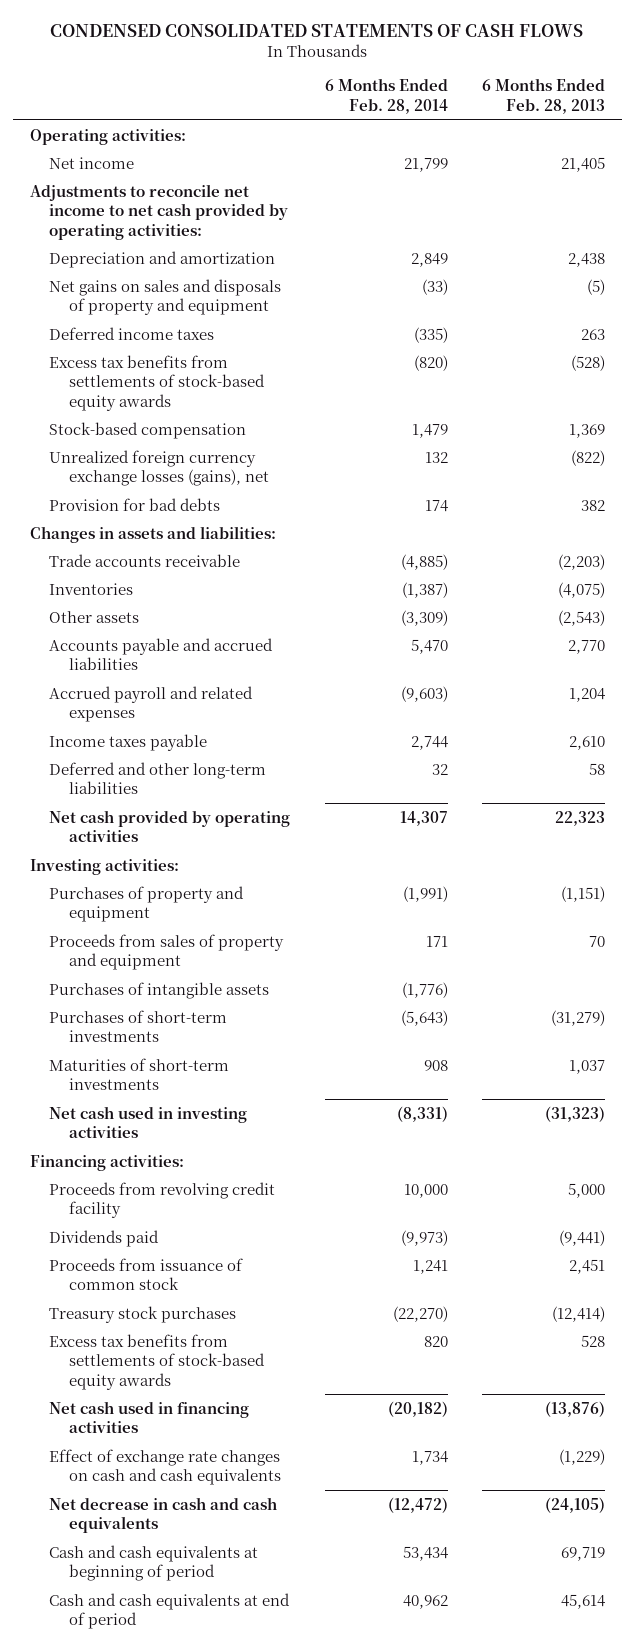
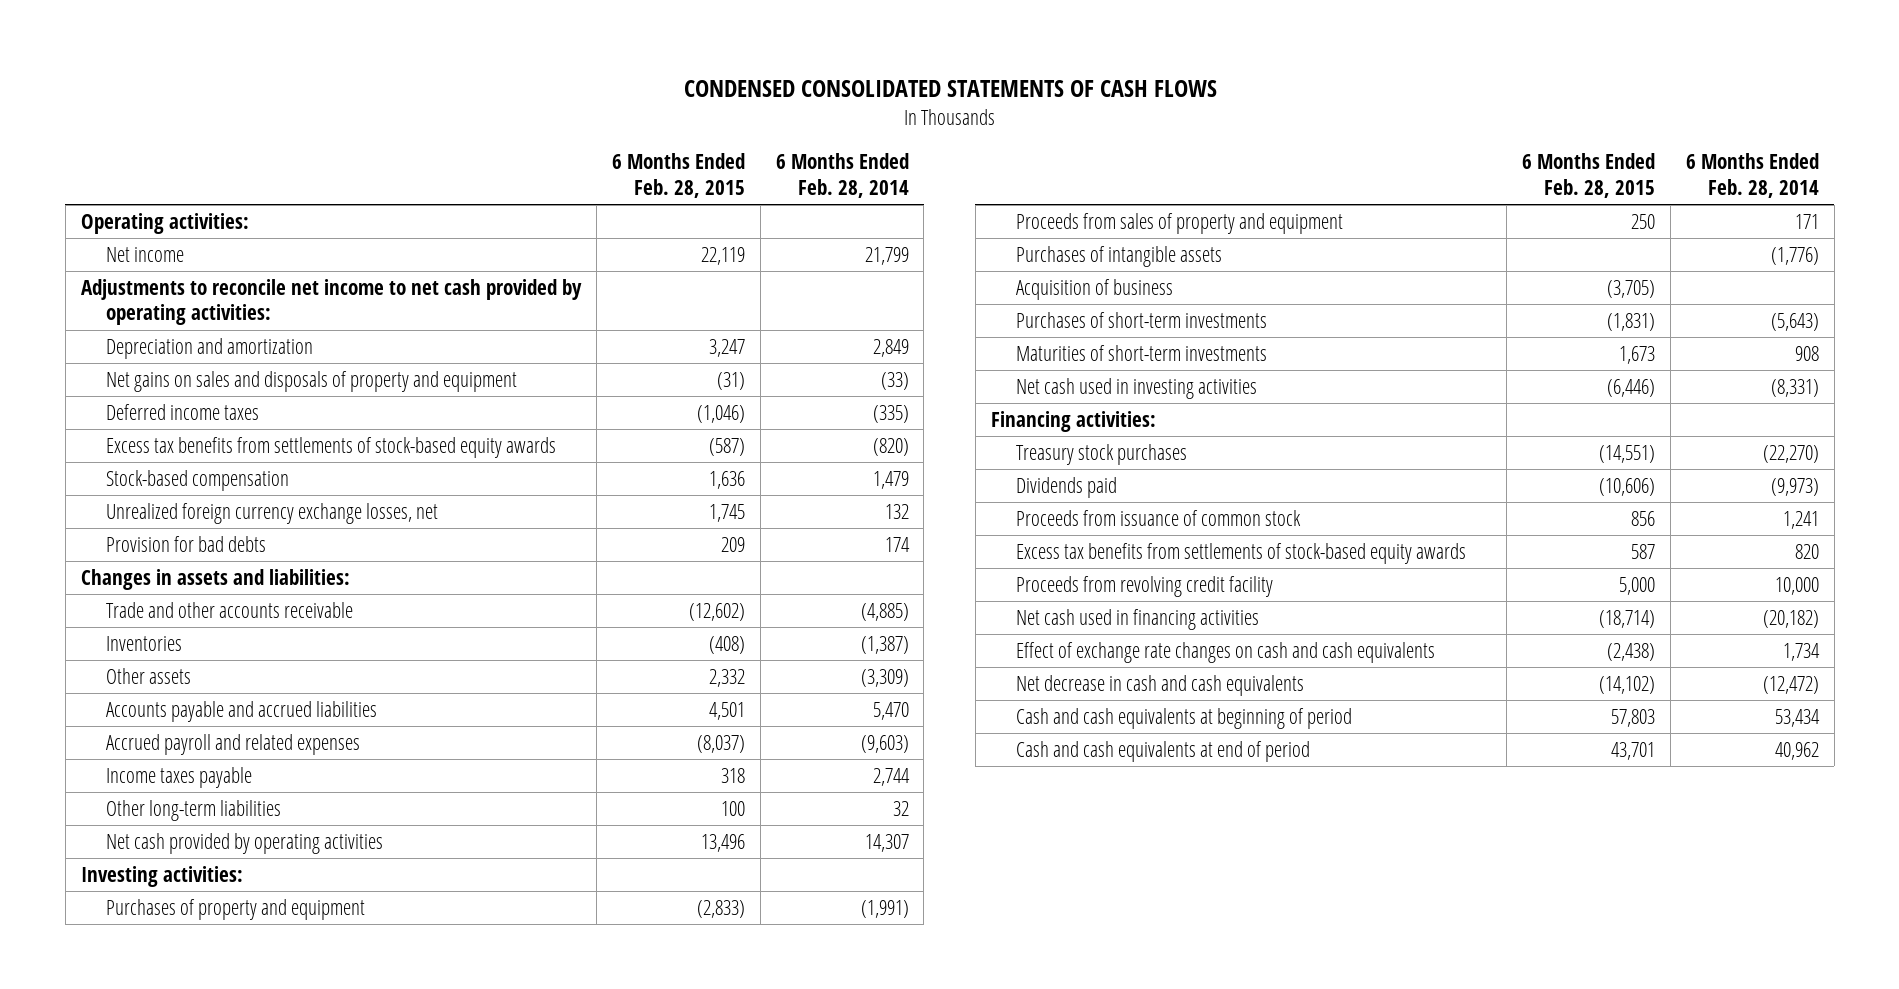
- | 6 Months Ended Feb. 28, 2014 | 6 Months Ended Feb. 28, 2013
+ | 6 Months Ended Feb. 28, 2015 | 6 Months Ended Feb. 28, 2014
- Unrealized foreign currency exchange losses (gains), net | 132 | (822)
+ Unrealized foreign currency exchange losses, net | 1,745 | 132
- Trade accounts receivable | (4,885) | (2,203)
+ Trade and other accounts receivable | (12,602) | (4,885)
- Deferred and other long-term liabilities | 32 | 58
+ Other long-term liabilities | 100 | 32
+ Acquisition of business | (3,705) |
moved up: Treasury stock purchases | (14,551) | (22,270)
moved down: Proceeds from revolving credit facility | 5,000 | 10,000

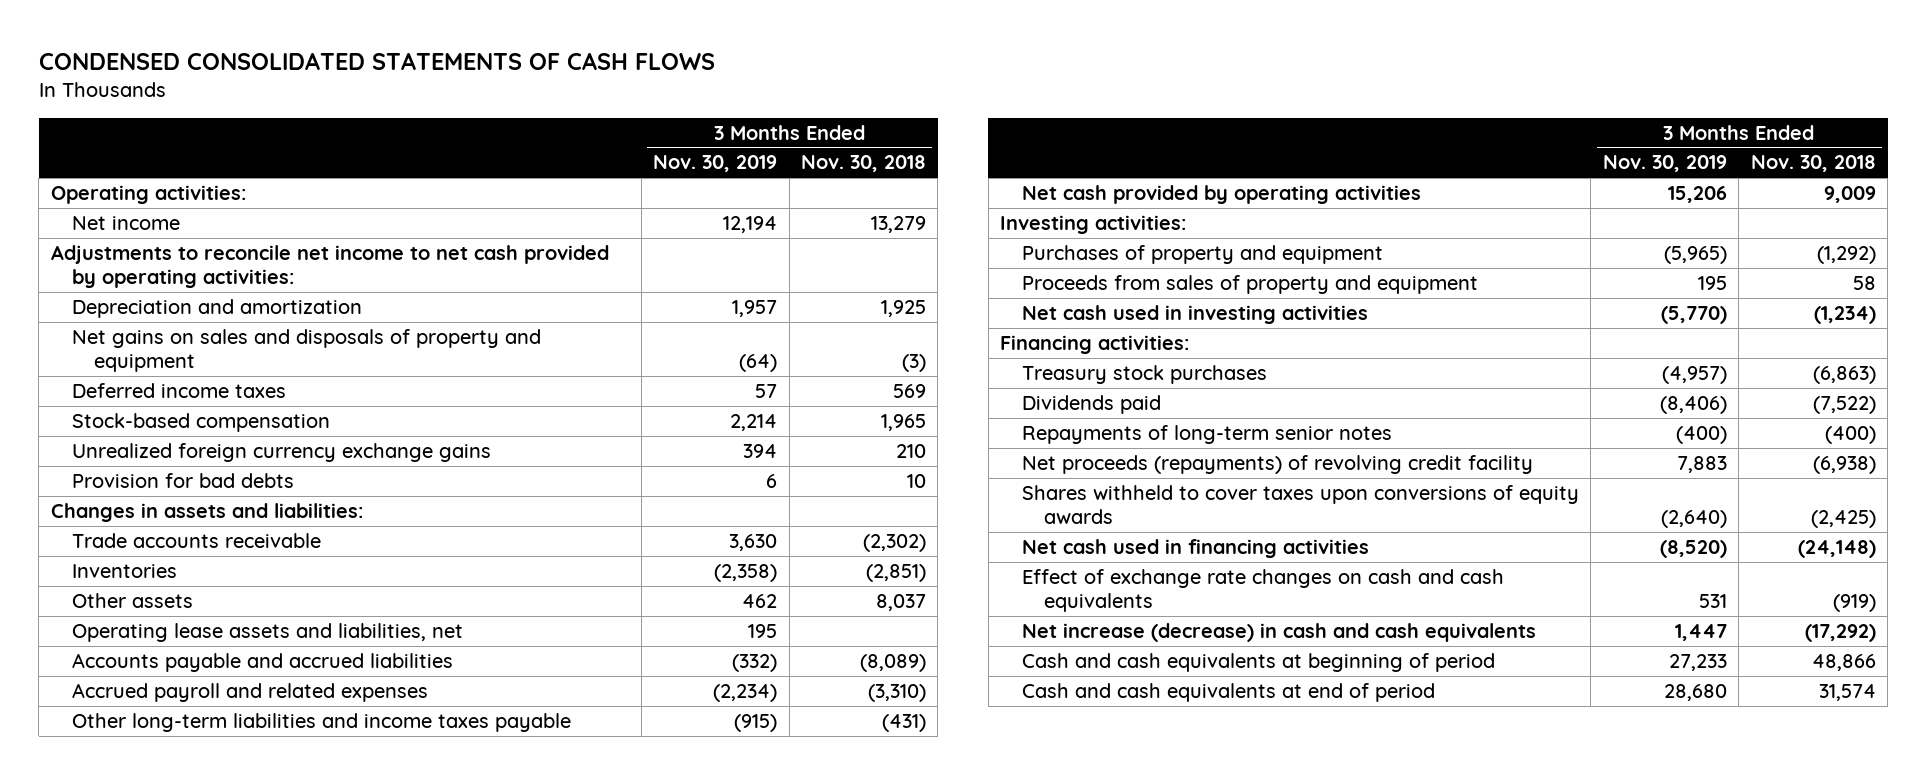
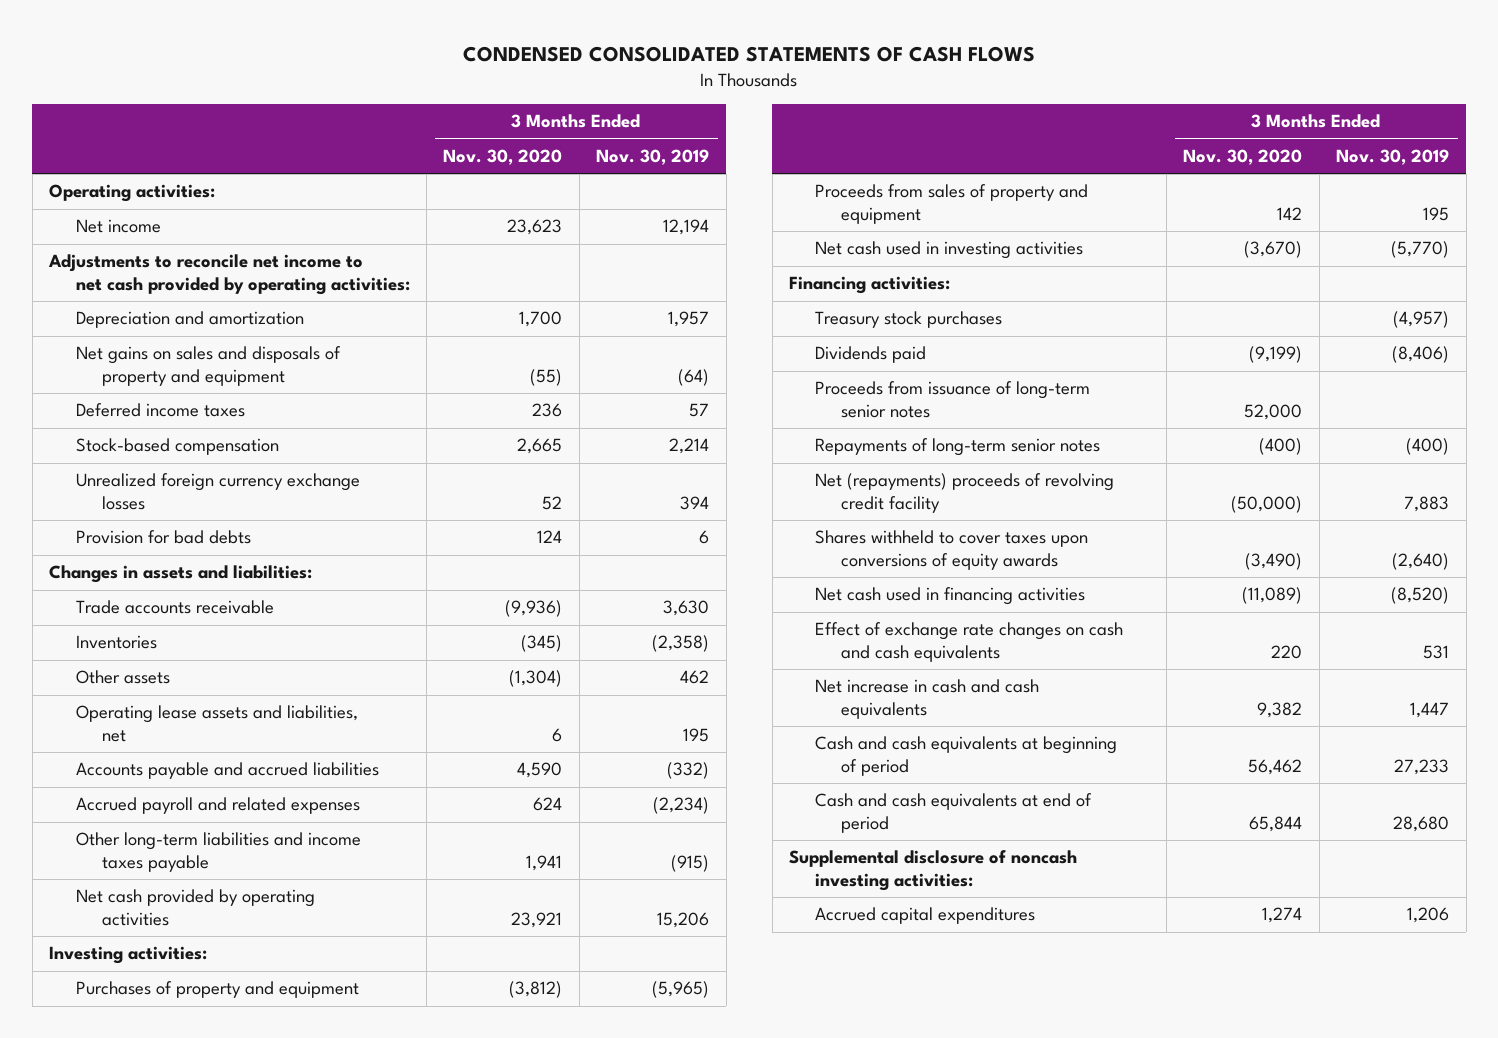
- | 3 Months Ended Nov. 30, 2019 | 3 Months Ended Nov. 30, 2018
+ | 3 Months Ended Nov. 30, 2020 | 3 Months Ended Nov. 30, 2019
- Unrealized foreign currency exchange gains | 394 | 210
+ Unrealized foreign currency exchange losses | 52 | 394
+ Proceeds from issuance of long-term senior notes | 52,000 |
- Net proceeds (repayments) of revolving credit facility | 7,883 | (6,938)
+ Net (repayments) proceeds of revolving credit facility | (50,000) | 7,883
- Net increase (decrease) in cash and cash equivalents | 1,447 | (17,292)
+ Net increase in cash and cash equivalents | 9,382 | 1,447
+ Supplemental disclosure of noncash investing activities:
+ Accrued capital expenditures | 1,274 | 1,206

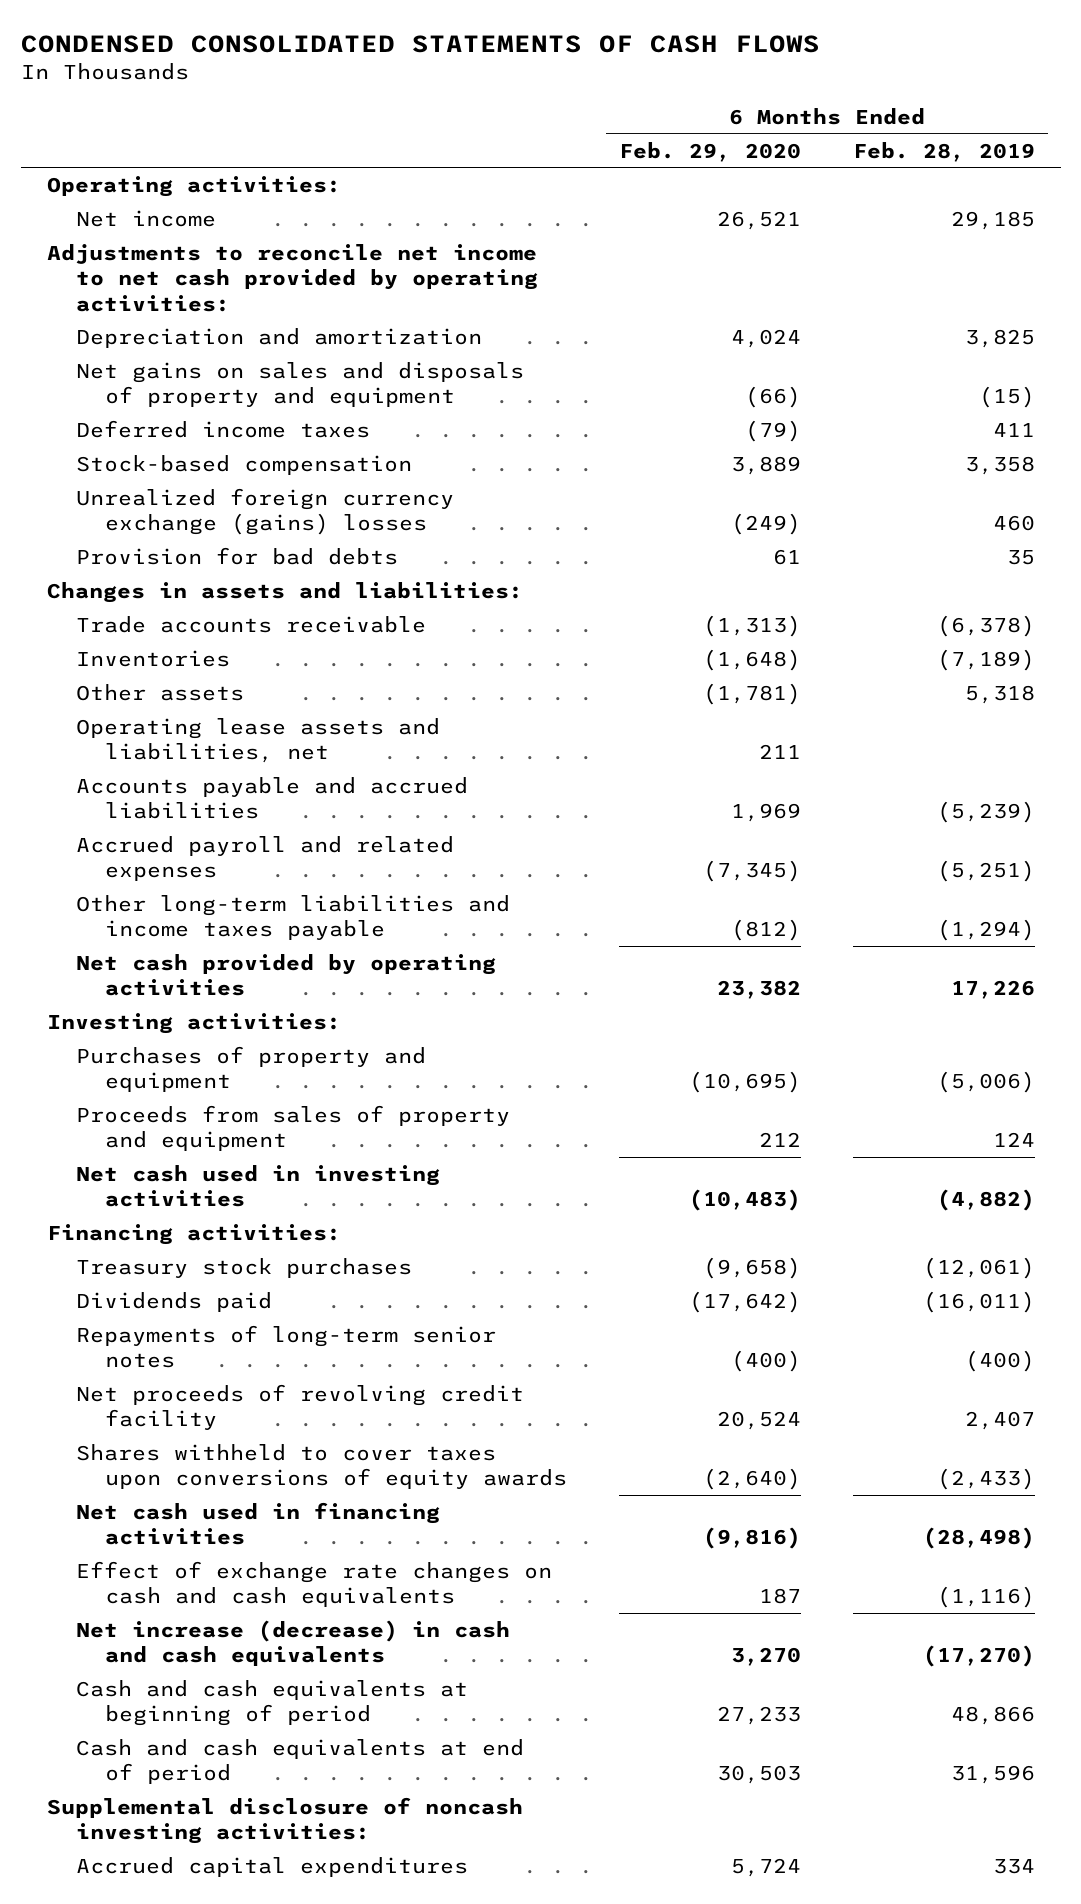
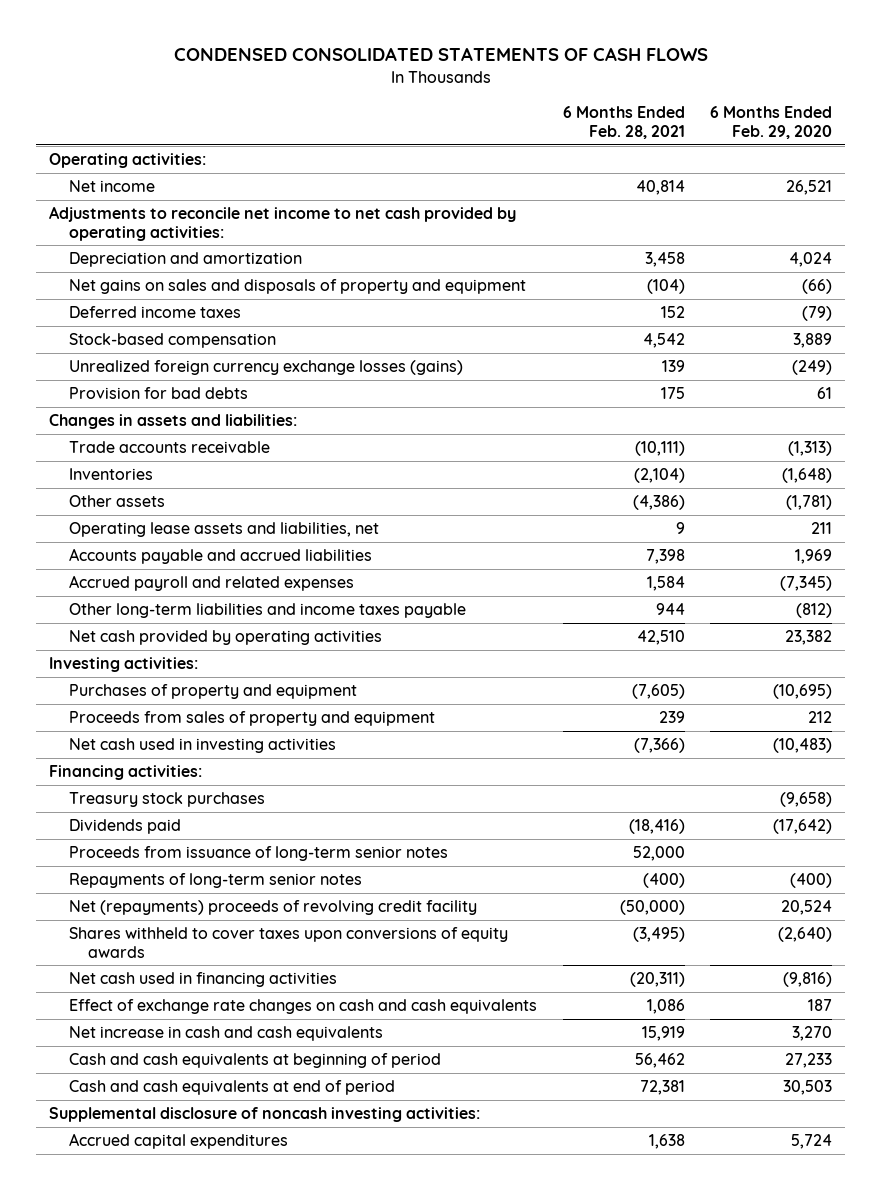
- | 6 Months Ended Feb. 29, 2020 | 6 Months Ended Feb. 28, 2019
+ | 6 Months Ended Feb. 28, 2021 | 6 Months Ended Feb. 29, 2020
- Unrealized foreign currency exchange (gains) losses | (249) | 460
+ Unrealized foreign currency exchange losses (gains) | 139 | (249)
+ Proceeds from issuance of long-term senior notes | 52,000 |
- Net proceeds of revolving credit facility | 20,524 | 2,407
+ Net (repayments) proceeds of revolving credit facility | (50,000) | 20,524
- Net increase (decrease) in cash and cash equivalents | 3,270 | (17,270)
+ Net increase in cash and cash equivalents | 15,919 | 3,270

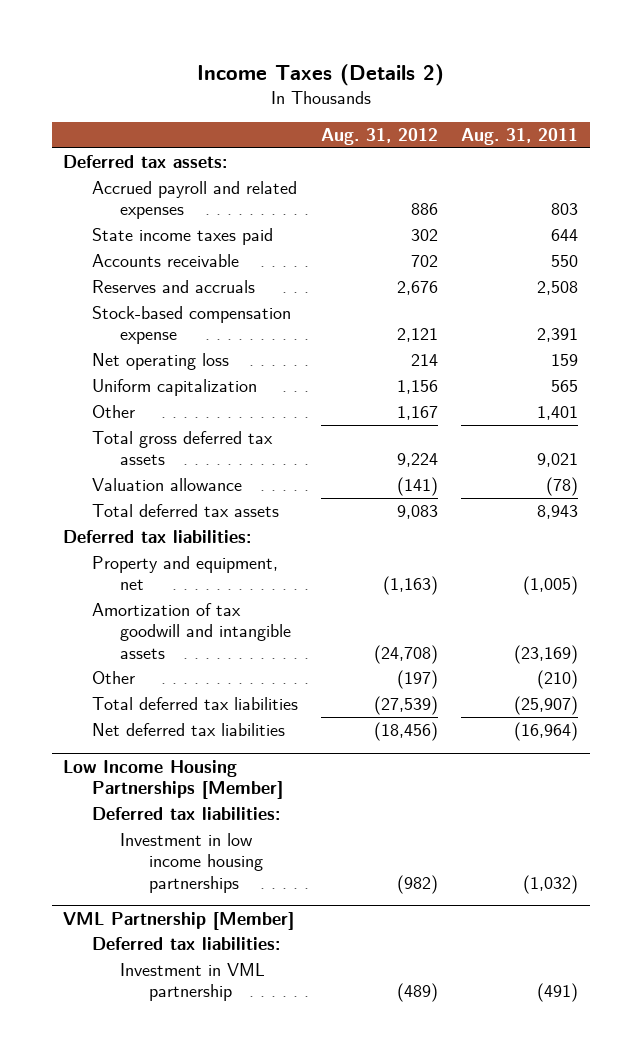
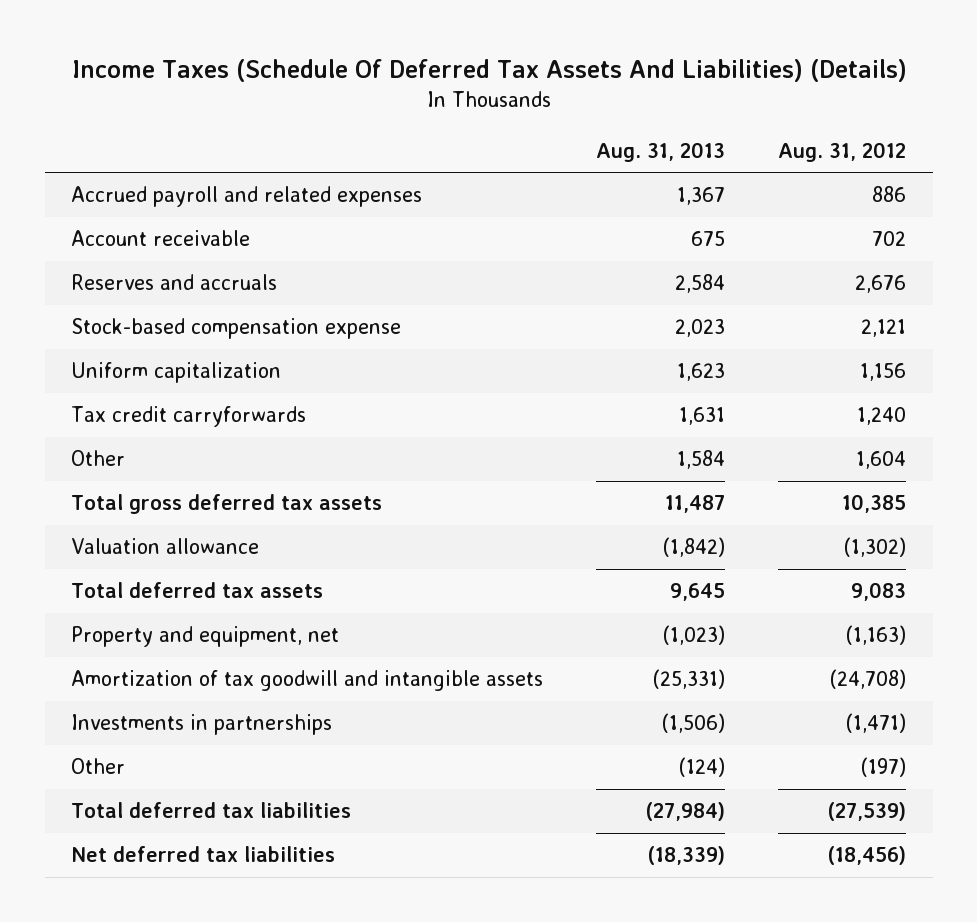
- Income Taxes (Details 2)
+ Income Taxes (Schedule Of Deferred Tax Assets And Liabilities) (Details)
- | Aug. 31, 2012 | Aug. 31, 2011
+ | Aug. 31, 2013 | Aug. 31, 2012
- Deferred tax assets:
- State income taxes paid | 302 | 644
- Accounts receivable | 702 | 550
+ Account receivable | 675 | 702
- Net operating loss | 214 | 159
- Other | 1,167 | 1,401
- Total gross deferred tax assets | 9,224 | 9,021
- Valuation allowance | (141) | (78)
+ Tax credit carryforwards | 1,631 | 1,240
+ Other | 1,584 | 1,604
+ Total gross deferred tax assets | 11,487 | 10,385
+ Valuation allowance | (1,842) | (1,302)
- Deferred tax liabilities:
+ Investments in partnerships | (1,506) | (1,471)
- Low Income Housing Partnerships [Member]
- Deferred tax liabilities:
- Investment in low income housing partnerships | (982) | (1,032)
- VML Partnership [Member]
- Deferred tax liabilities:
- Investment in VML partnership | (489) | (491)

